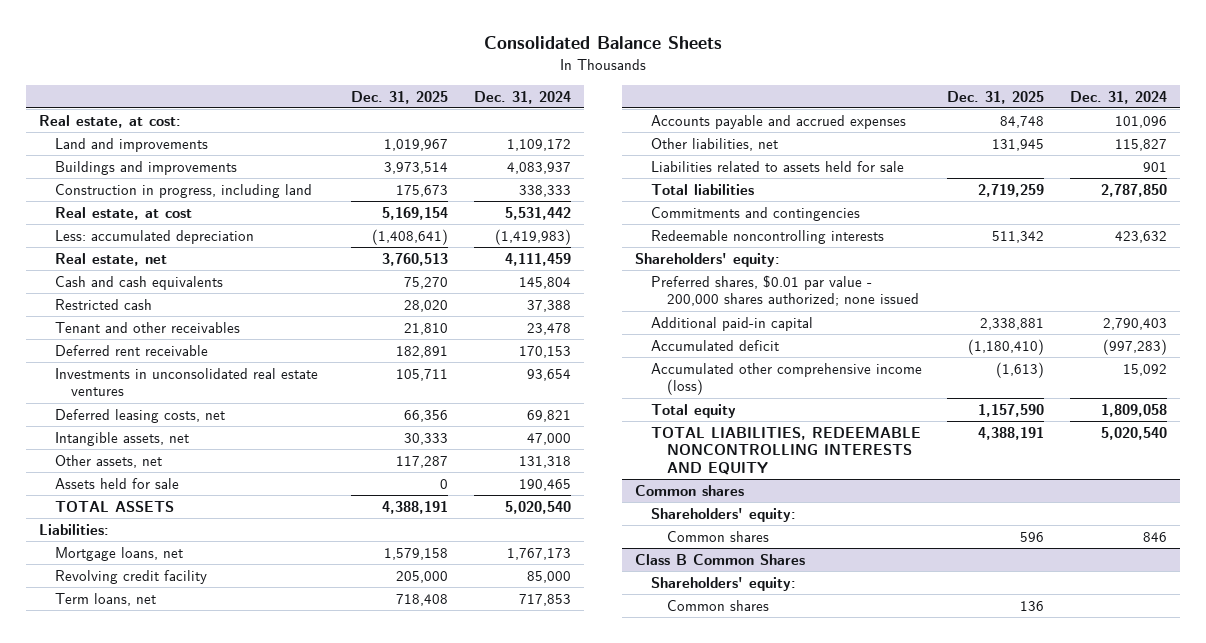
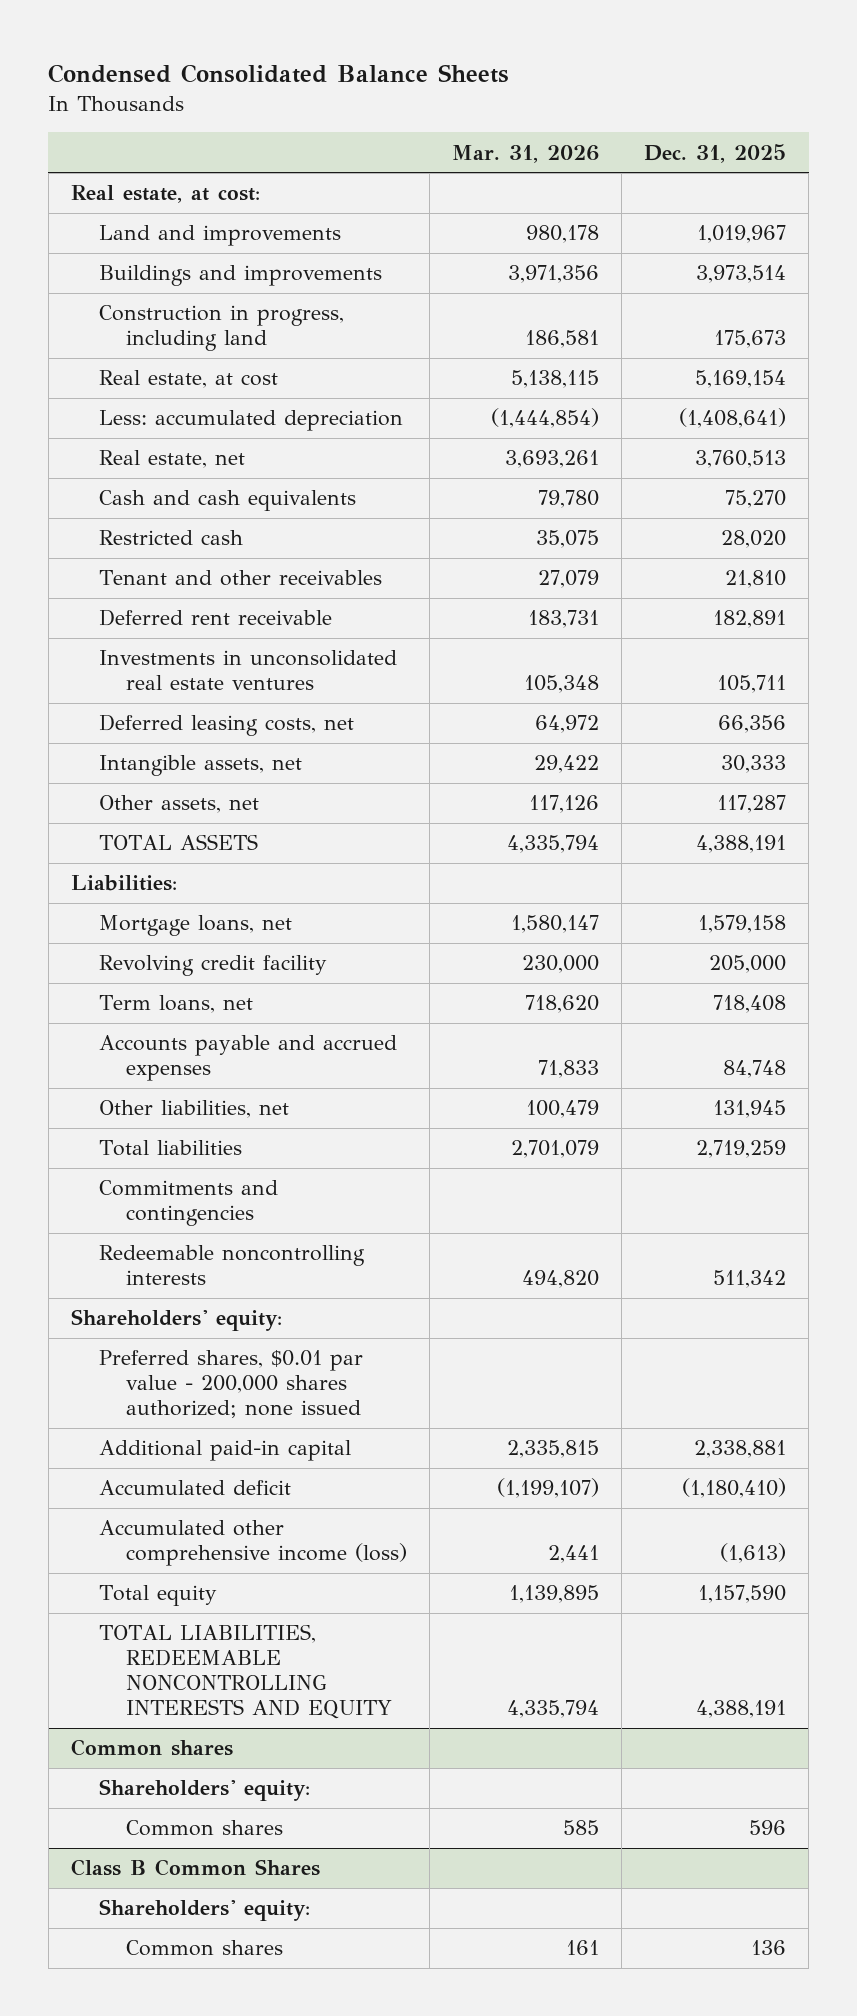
- Consolidated Balance Sheets
+ Condensed Consolidated Balance Sheets
- | Dec. 31, 2025 | Dec. 31, 2024
+ | Mar. 31, 2026 | Dec. 31, 2025
- Assets held for sale | 0 | 190,465
- Liabilities related to assets held for sale | | 901

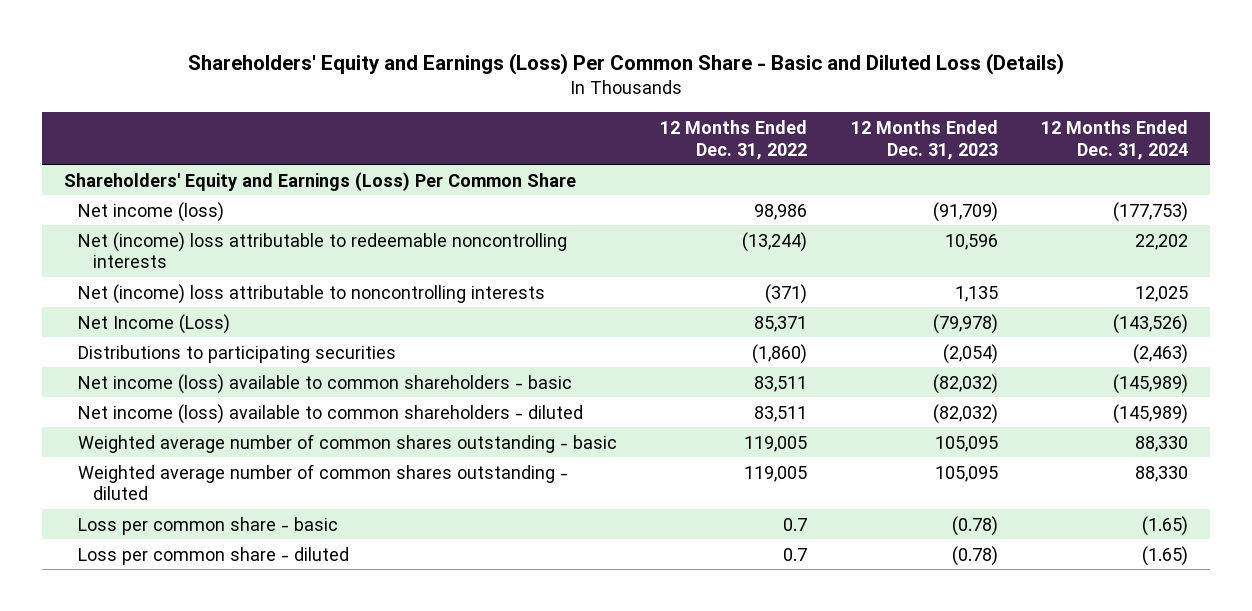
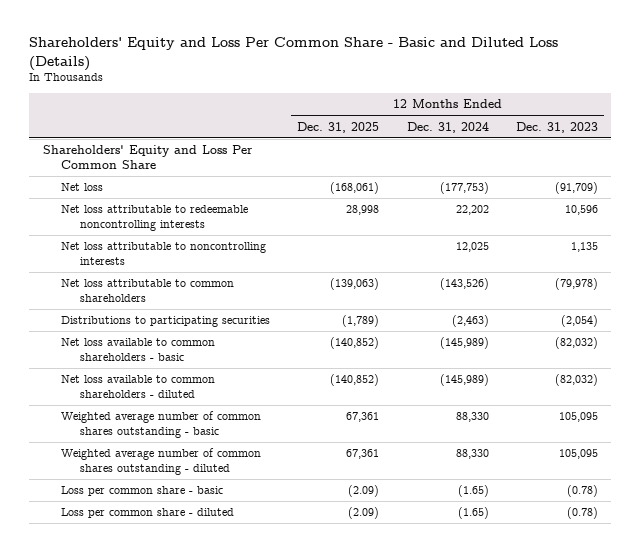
- Shareholders' Equity and Earnings (Loss) Per Common Share - Basic and Diluted Loss (Details)
+ Shareholders' Equity and Loss Per Common Share - Basic and Diluted Loss (Details)
- | 12 Months Ended Dec. 31, 2022 | 12 Months Ended Dec. 31, 2023 | 12 Months Ended Dec. 31, 2024
+ | 12 Months Ended Dec. 31, 2025 | 12 Months Ended Dec. 31, 2024 | 12 Months Ended Dec. 31, 2023
- Shareholders' Equity and Earnings (Loss) Per Common Share
- Net income (loss) | 98,986 | (91,709) | (177,753)
- Net (income) loss attributable to redeemable noncontrolling interests | (13,244) | 10,596 | 22,202
- Net (income) loss attributable to noncontrolling interests | (371) | 1,135 | 12,025
- Net Income (Loss) | 85,371 | (79,978) | (143,526)
+ Shareholders' Equity and Loss Per Common Share
+ Net loss | (168,061) | (177,753) | (91,709)
+ Net loss attributable to redeemable noncontrolling interests | 28,998 | 22,202 | 10,596
+ Net loss attributable to noncontrolling interests | | 12,025 | 1,135
+ Net loss attributable to common shareholders | (139,063) | (143,526) | (79,978)
- Net income (loss) available to common shareholders - basic | 83,511 | (82,032) | (145,989)
- Net income (loss) available to common shareholders - diluted | 83,511 | (82,032) | (145,989)
+ Net loss available to common shareholders - basic | (140,852) | (145,989) | (82,032)
+ Net loss available to common shareholders - diluted | (140,852) | (145,989) | (82,032)

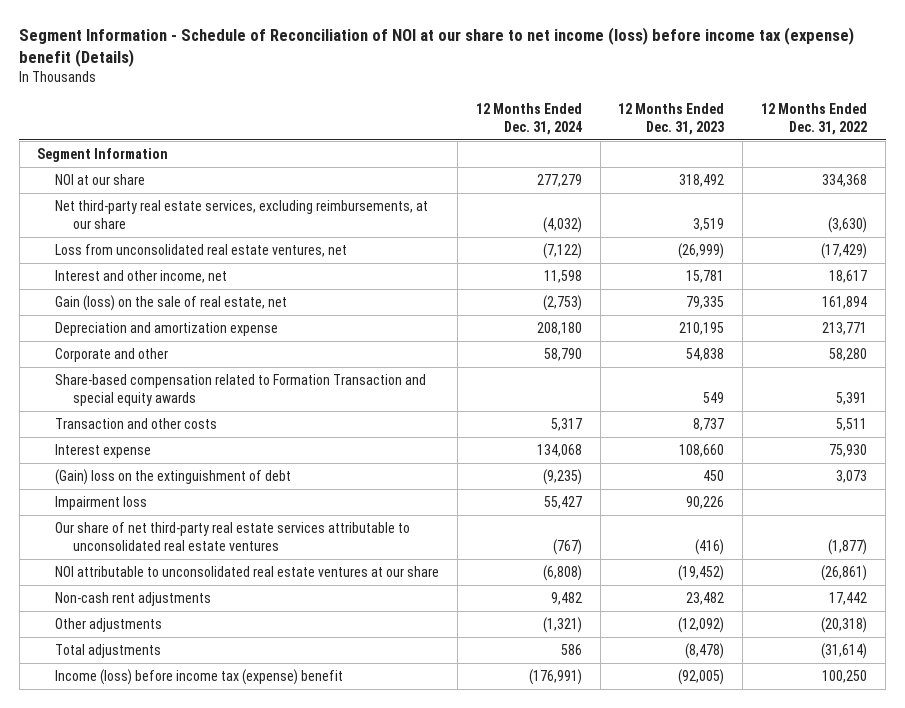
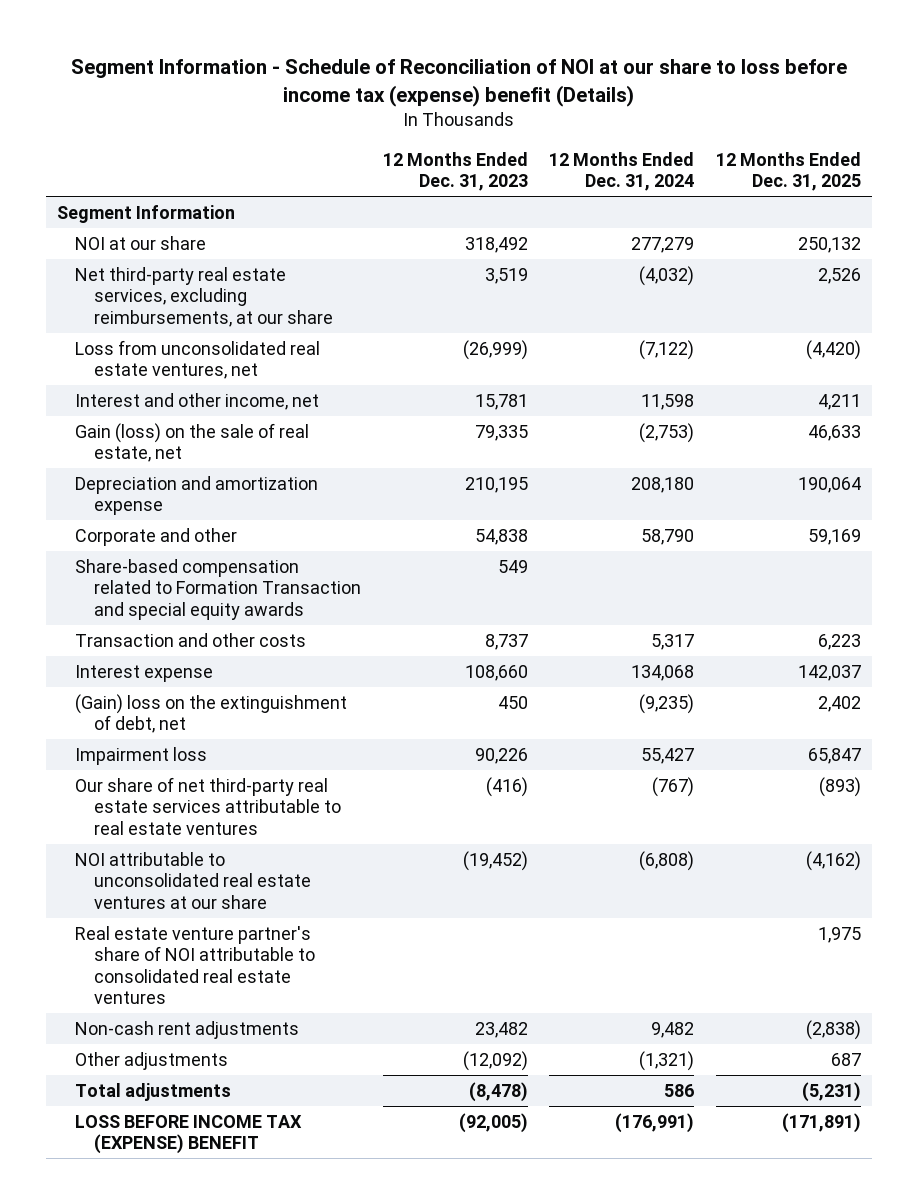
- Segment Information - Schedule of Reconciliation of NOI at our share to net income (loss) before income tax (expense) benefit (Details)
+ Segment Information - Schedule of Reconciliation of NOI at our share to loss before income tax (expense) benefit (Details)
- | 12 Months Ended Dec. 31, 2024 | 12 Months Ended Dec. 31, 2023 | 12 Months Ended Dec. 31, 2022
+ | 12 Months Ended Dec. 31, 2023 | 12 Months Ended Dec. 31, 2024 | 12 Months Ended Dec. 31, 2025
- (Gain) loss on the extinguishment of debt | (9,235) | 450 | 3,073
+ (Gain) loss on the extinguishment of debt, net | 450 | (9,235) | 2,402
- Our share of net third-party real estate services attributable to unconsolidated real estate ventures | (767) | (416) | (1,877)
+ Our share of net third-party real estate services attributable to real estate ventures | (416) | (767) | (893)
+ Real estate venture partner's share of NOI attributable to consolidated real estate ventures | | | 1,975
- Income (loss) before income tax (expense) benefit | (176,991) | (92,005) | 100,250
+ LOSS BEFORE INCOME TAX (EXPENSE) BENEFIT | (92,005) | (176,991) | (171,891)

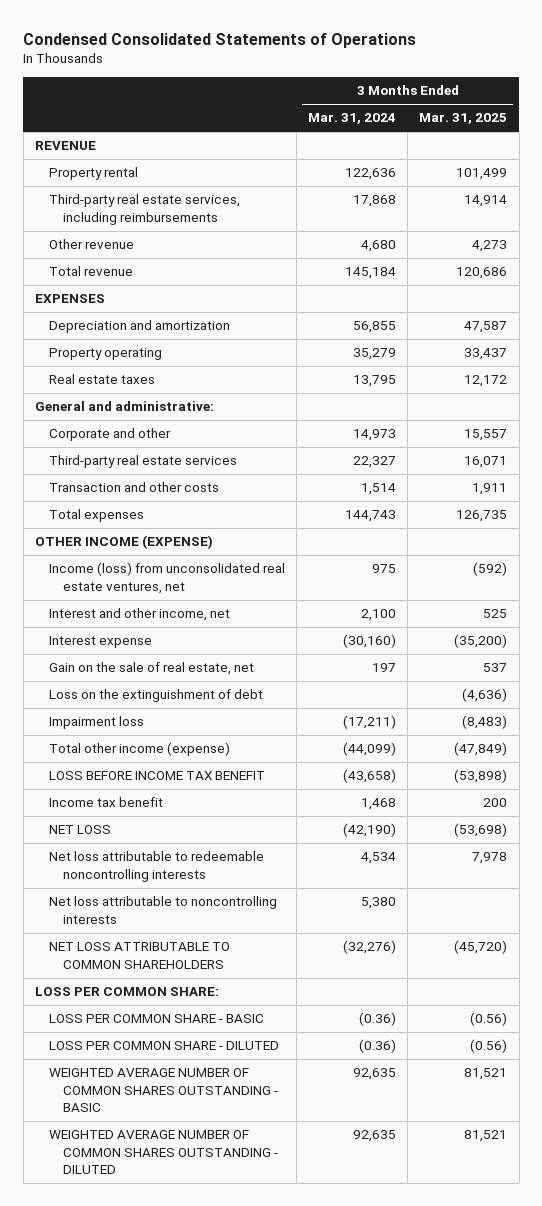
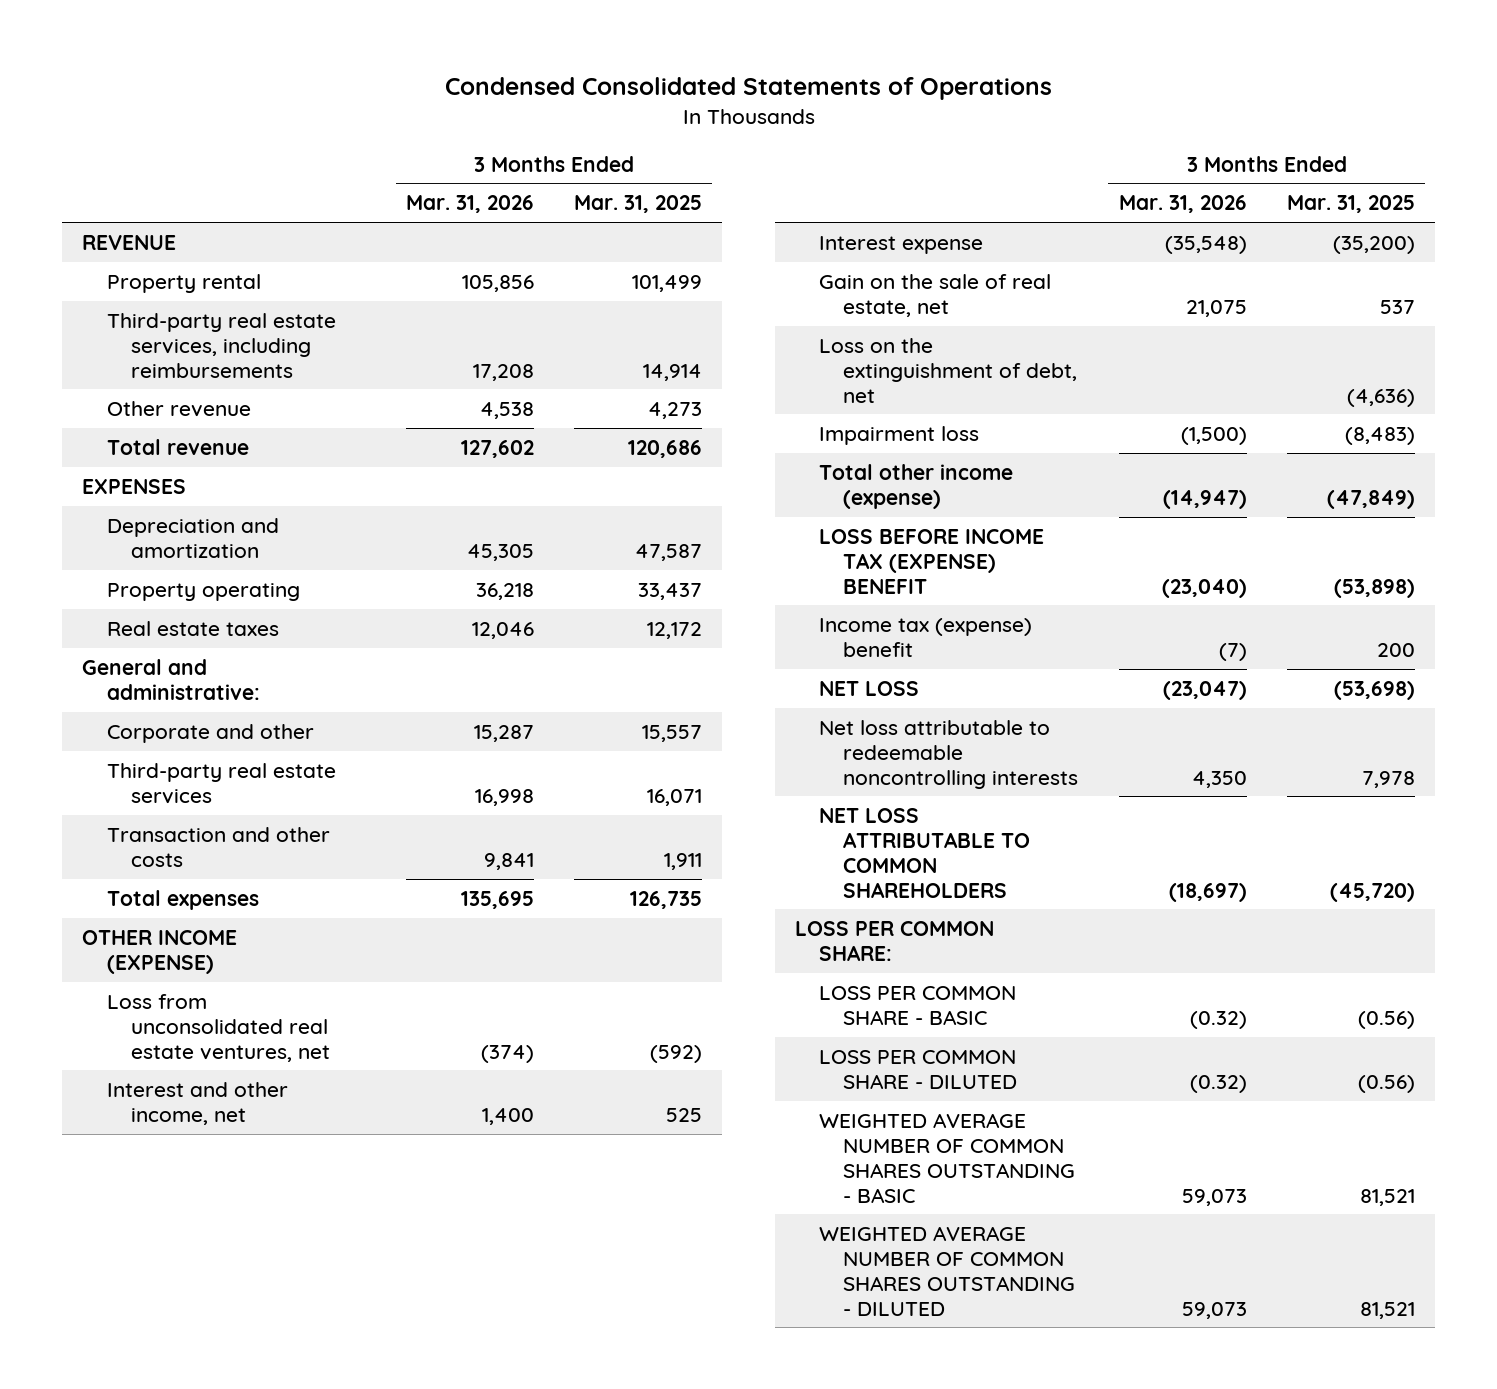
- | 3 Months Ended Mar. 31, 2024 | 3 Months Ended Mar. 31, 2025
+ | 3 Months Ended Mar. 31, 2026 | 3 Months Ended Mar. 31, 2025
- Income (loss) from unconsolidated real estate ventures, net | 975 | (592)
+ Loss from unconsolidated real estate ventures, net | (374) | (592)
- Loss on the extinguishment of debt | | (4,636)
+ Loss on the extinguishment of debt, net | | (4,636)
- LOSS BEFORE INCOME TAX BENEFIT | (43,658) | (53,898)
- Income tax benefit | 1,468 | 200
+ LOSS BEFORE INCOME TAX (EXPENSE) BENEFIT | (23,040) | (53,898)
+ Income tax (expense) benefit | (7) | 200
- Net loss attributable to noncontrolling interests | 5,380 |

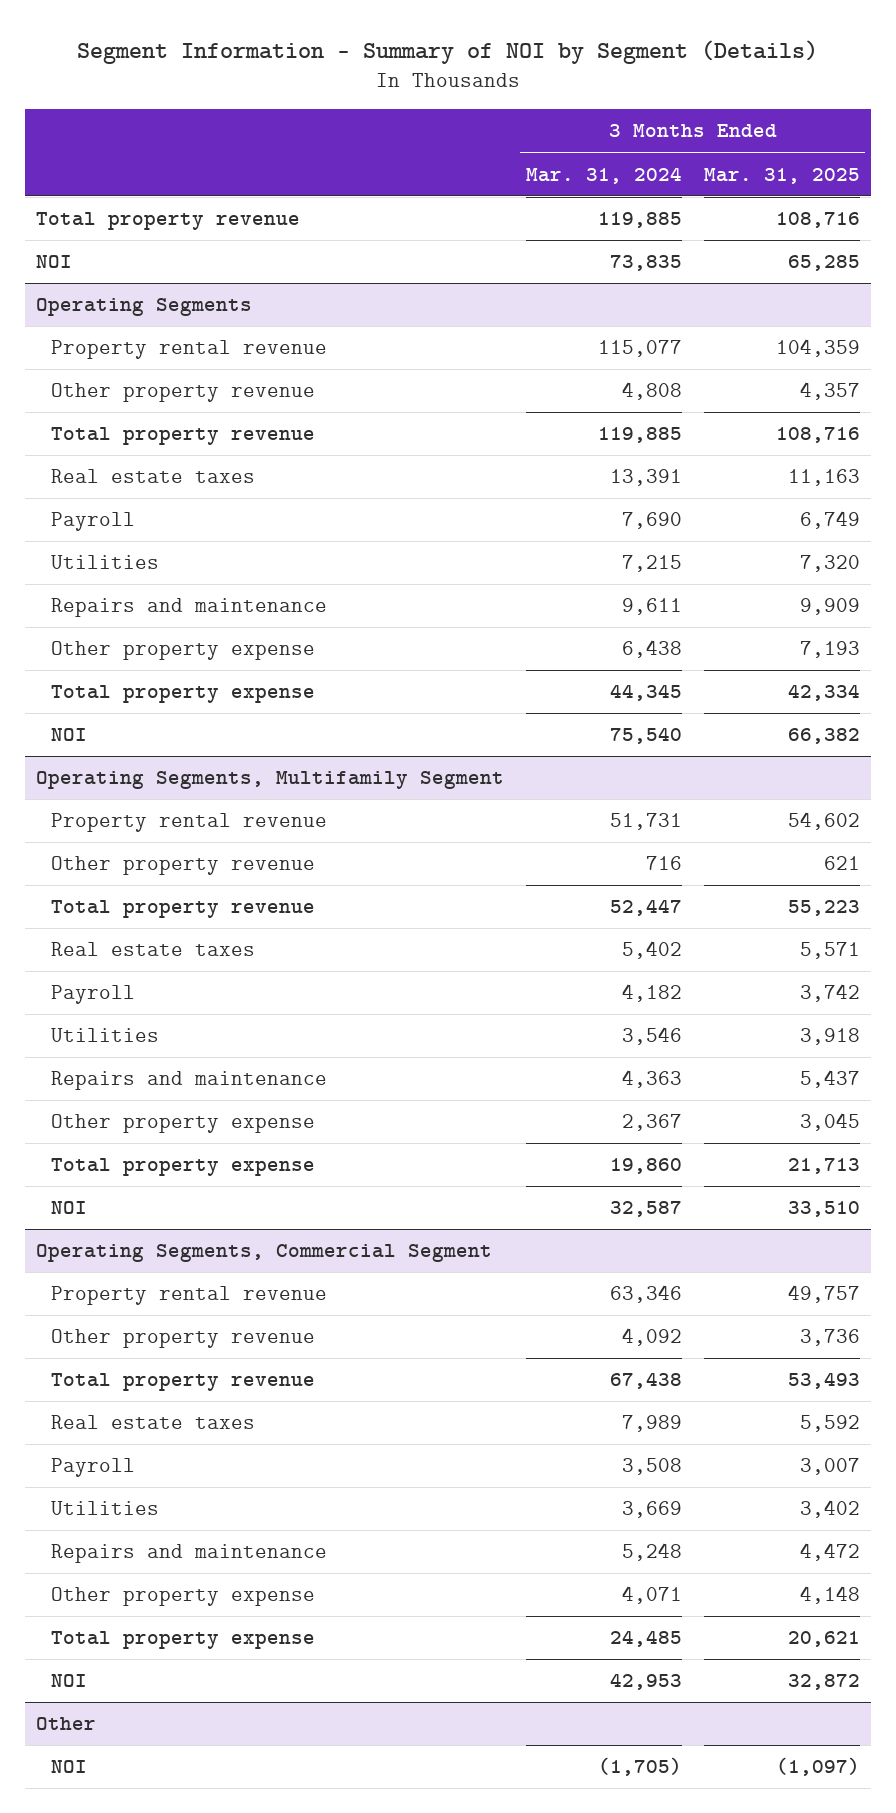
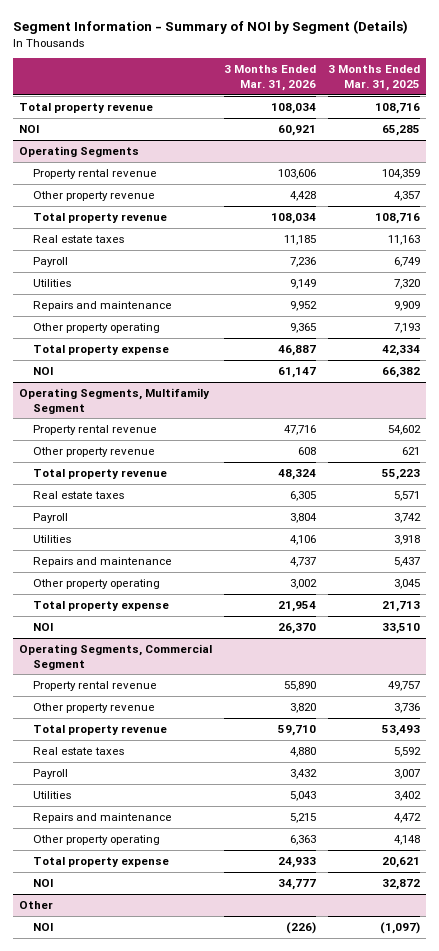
- | 3 Months Ended Mar. 31, 2024 | 3 Months Ended Mar. 31, 2025
+ | 3 Months Ended Mar. 31, 2026 | 3 Months Ended Mar. 31, 2025
@ Operating Segments
- Other property expense | 6,438 | 7,193
+ Other property operating | 9,365 | 7,193
@ Operating Segments, Multifamily Segment
- Other property expense | 2,367 | 3,045
+ Other property operating | 3,002 | 3,045
@ Operating Segments, Commercial Segment
- Other property expense | 4,071 | 4,148
+ Other property operating | 6,363 | 4,148

